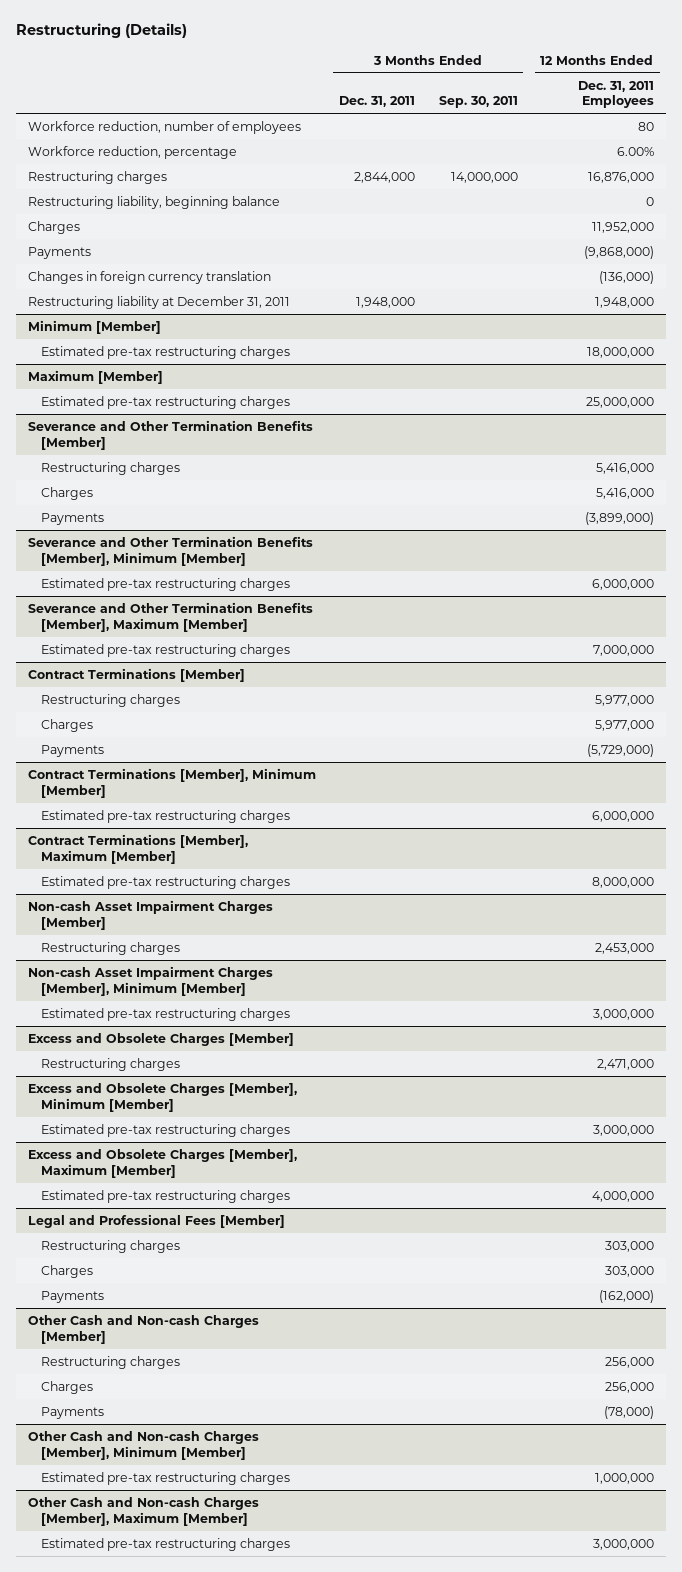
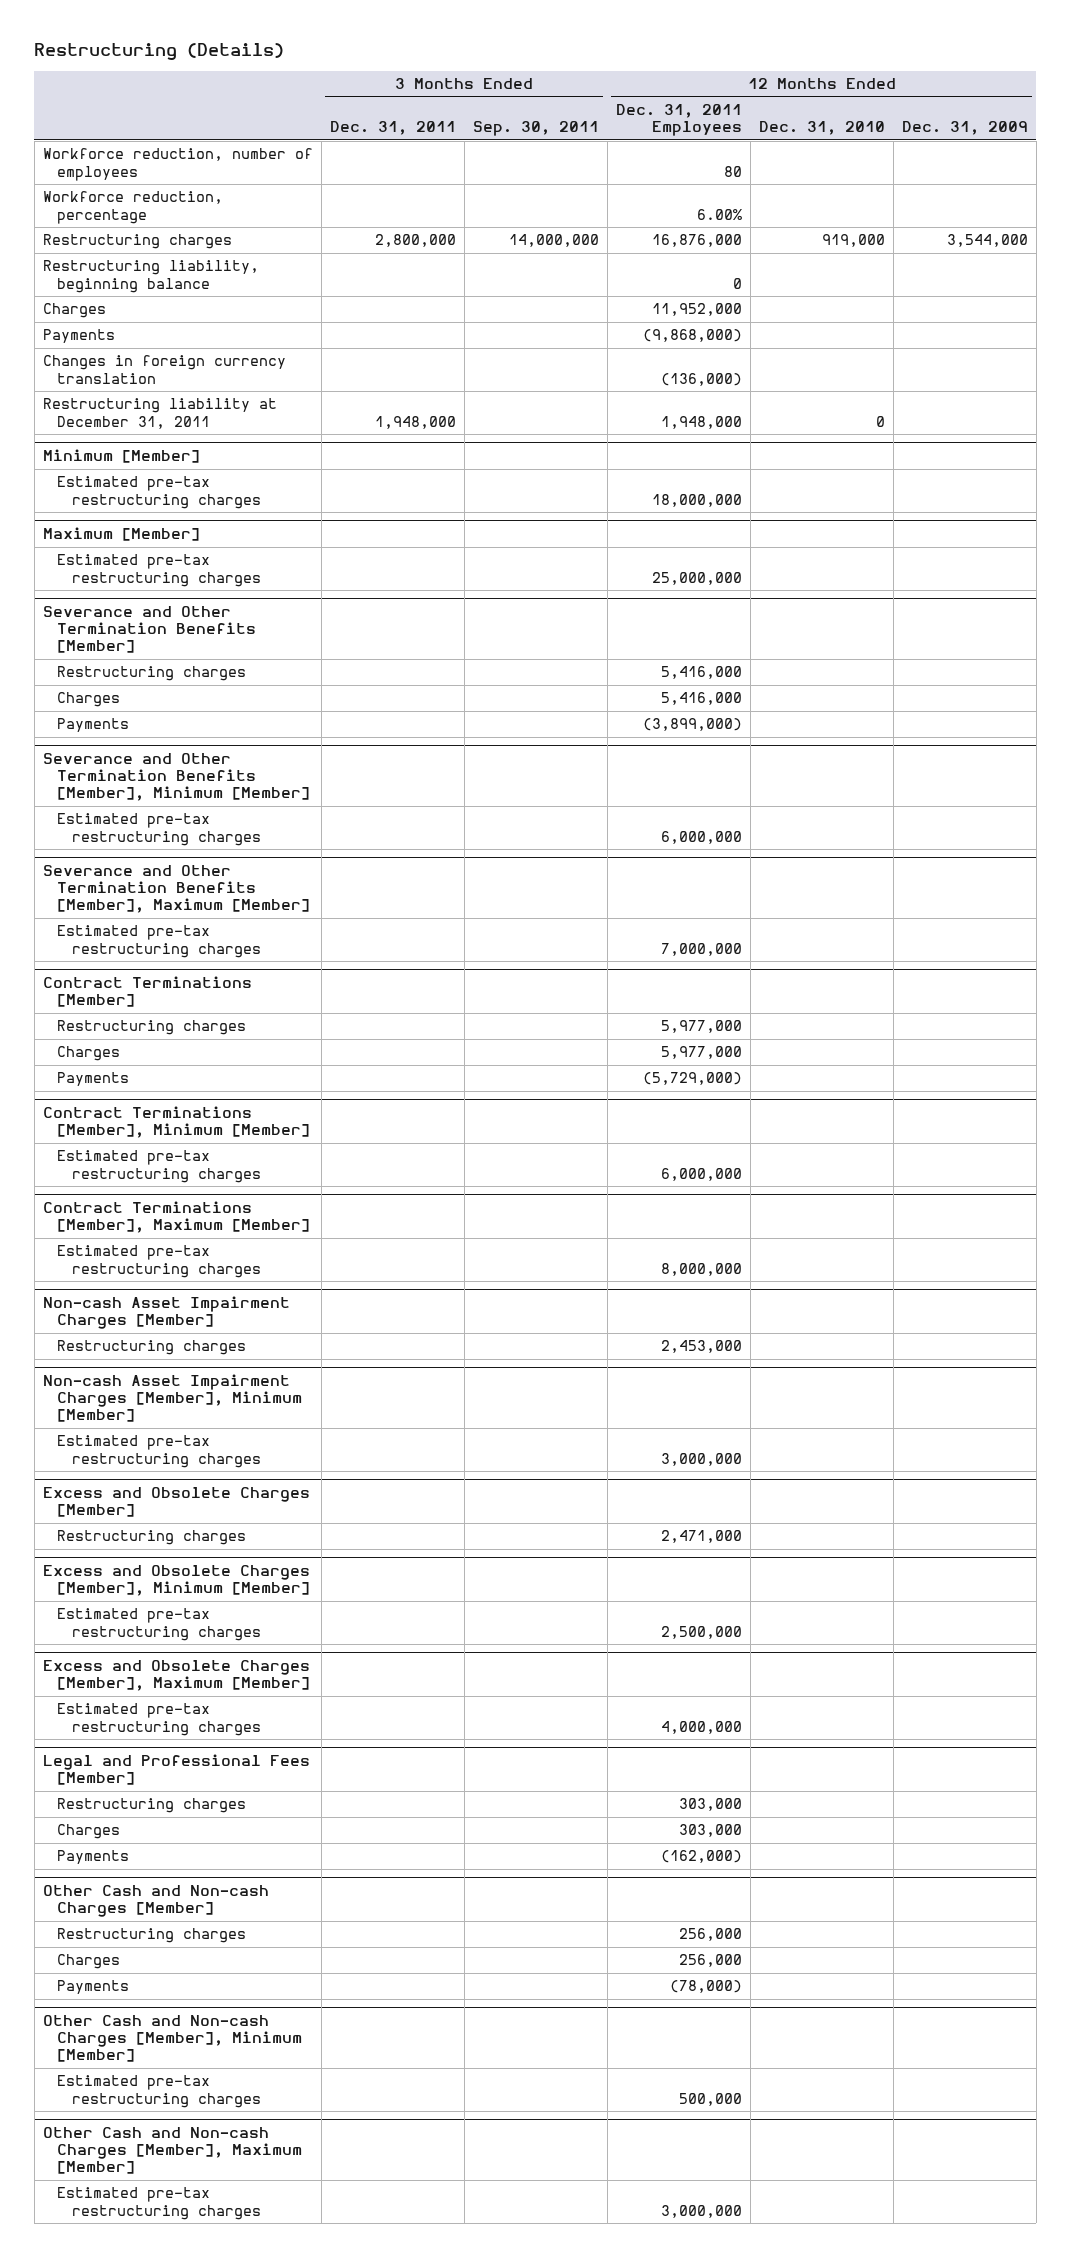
- | 3 Months Ended Dec. 31, 2011 | 3 Months Ended Sep. 30, 2011 | 12 Months Ended Dec. 31, 2011 Employees
+ | 3 Months Ended Dec. 31, 2011 | 3 Months Ended Sep. 30, 2011 | 12 Months Ended Dec. 31, 2011 Employees | 12 Months Ended Dec. 31, 2010 | 12 Months Ended Dec. 31, 2009
- Restructuring charges | 2,844,000 | 14,000,000 | 16,876,000
+ Restructuring charges | 2,800,000 | 14,000,000 | 16,876,000 | 919,000 | 3,544,000
@ Excess and Obsolete Charges [Member], Minimum [Member]
- Estimated pre-tax restructuring charges | | | 3,000,000
+ Estimated pre-tax restructuring charges | | | 2,500,000 | |
@ Other Cash and Non-cash Charges [Member], Minimum [Member]
- Estimated pre-tax restructuring charges | | | 1,000,000
+ Estimated pre-tax restructuring charges | | | 500,000 | |

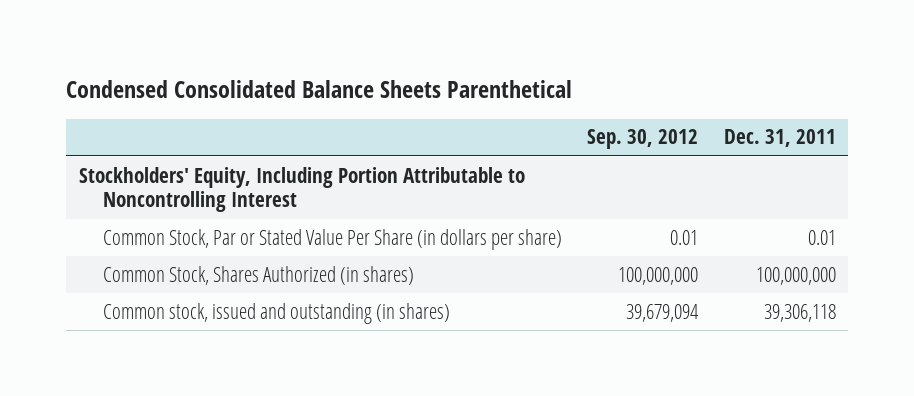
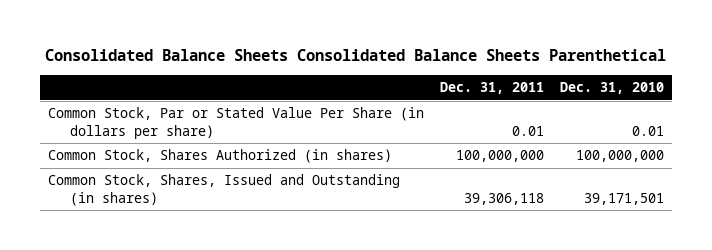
- Condensed Consolidated Balance Sheets Parenthetical
+ Consolidated Balance Sheets Consolidated Balance Sheets Parenthetical
- | Sep. 30, 2012 | Dec. 31, 2011
+ | Dec. 31, 2011 | Dec. 31, 2010
- Stockholders' Equity, Including Portion Attributable to Noncontrolling Interest
- Common stock, issued and outstanding (in shares) | 39,679,094 | 39,306,118
+ Common Stock, Shares, Issued and Outstanding (in shares) | 39,306,118 | 39,171,501

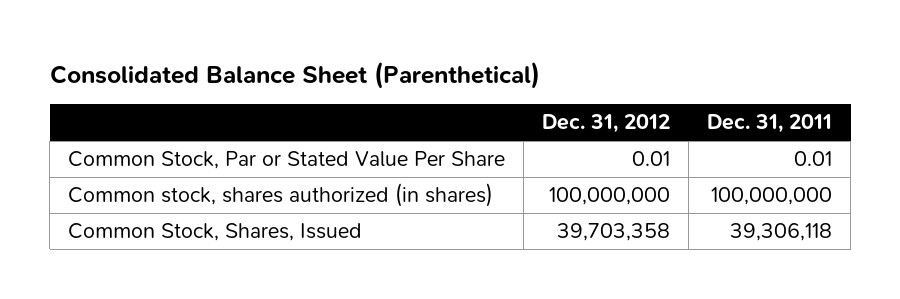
- Consolidated Balance Sheets Consolidated Balance Sheets Parenthetical
+ Consolidated Balance Sheet (Parenthetical)
- | Dec. 31, 2011 | Dec. 31, 2010
+ | Dec. 31, 2012 | Dec. 31, 2011
- Common Stock, Par or Stated Value Per Share (in dollars per share) | 0.01 | 0.01
- Common Stock, Shares Authorized (in shares) | 100,000,000 | 100,000,000
- Common Stock, Shares, Issued and Outstanding (in shares) | 39,306,118 | 39,171,501
+ Common Stock, Par or Stated Value Per Share | 0.01 | 0.01
+ Common stock, shares authorized (in shares) | 100,000,000 | 100,000,000
+ Common Stock, Shares, Issued | 39,703,358 | 39,306,118

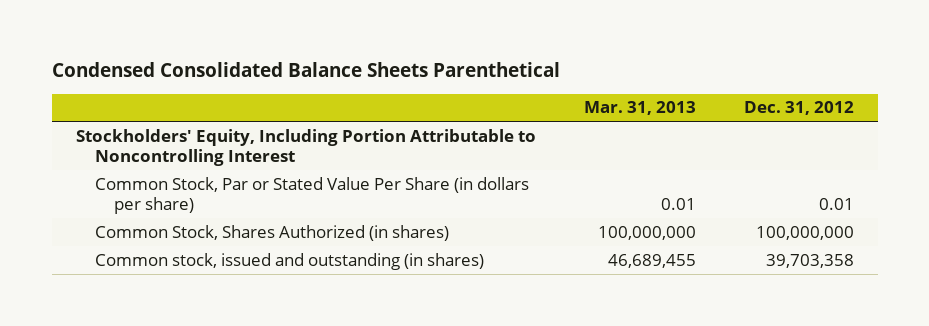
- Consolidated Balance Sheet (Parenthetical)
+ Condensed Consolidated Balance Sheets Parenthetical
- | Dec. 31, 2012 | Dec. 31, 2011
+ | Mar. 31, 2013 | Dec. 31, 2012
- Common Stock, Par or Stated Value Per Share | 0.01 | 0.01
- Common stock, shares authorized (in shares) | 100,000,000 | 100,000,000
- Common Stock, Shares, Issued | 39,703,358 | 39,306,118
+ Stockholders' Equity, Including Portion Attributable to Noncontrolling Interest
+ Common Stock, Par or Stated Value Per Share (in dollars per share) | 0.01 | 0.01
+ Common Stock, Shares Authorized (in shares) | 100,000,000 | 100,000,000
+ Common stock, issued and outstanding (in shares) | 46,689,455 | 39,703,358

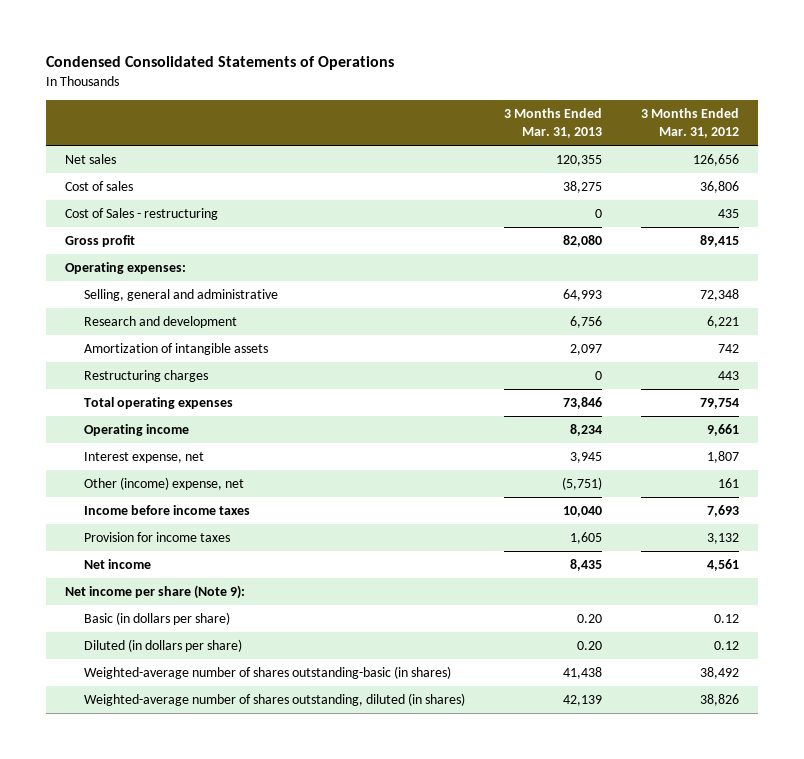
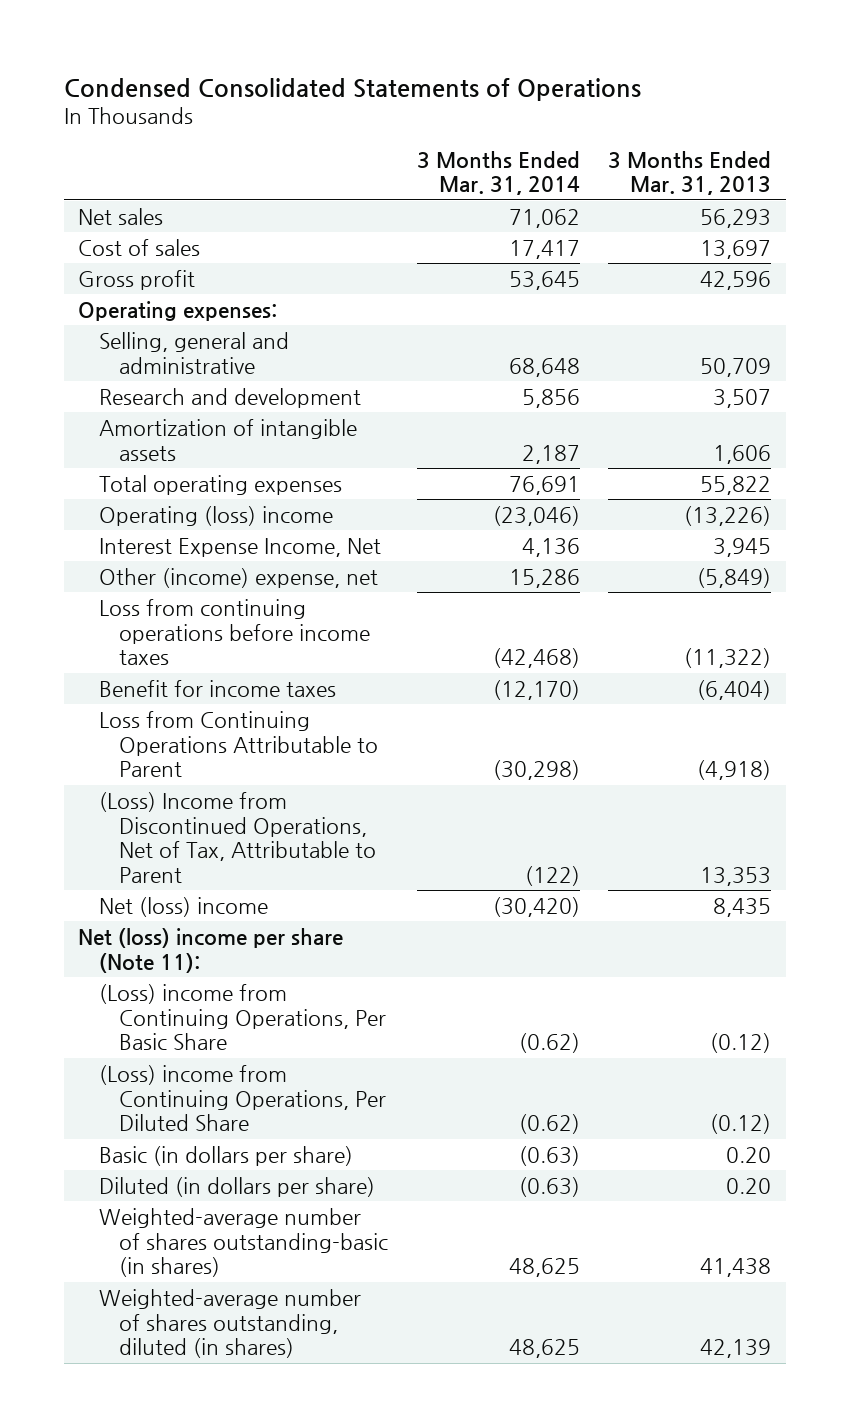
- | 3 Months Ended Mar. 31, 2013 | 3 Months Ended Mar. 31, 2012
+ | 3 Months Ended Mar. 31, 2014 | 3 Months Ended Mar. 31, 2013
- Net sales | 120,355 | 126,656
- Cost of sales | 38,275 | 36,806
- Cost of Sales - restructuring | 0 | 435
- Gross profit | 82,080 | 89,415
+ Net sales | 71,062 | 56,293
+ Cost of sales | 17,417 | 13,697
+ Gross profit | 53,645 | 42,596
- Selling, general and administrative | 64,993 | 72,348
- Research and development | 6,756 | 6,221
- Amortization of intangible assets | 2,097 | 742
- Restructuring charges | 0 | 443
- Total operating expenses | 73,846 | 79,754
- Operating income | 8,234 | 9,661
- Interest expense, net | 3,945 | 1,807
- Other (income) expense, net | (5,751) | 161
- Income before income taxes | 10,040 | 7,693
- Provision for income taxes | 1,605 | 3,132
- Net income | 8,435 | 4,561
- Net income per share (Note 9):
+ Selling, general and administrative | 68,648 | 50,709
+ Research and development | 5,856 | 3,507
+ Amortization of intangible assets | 2,187 | 1,606
+ Total operating expenses | 76,691 | 55,822
+ Operating (loss) income | (23,046) | (13,226)
+ Interest Expense Income, Net | 4,136 | 3,945
+ Other (income) expense, net | 15,286 | (5,849)
+ Loss from continuing operations before income taxes | (42,468) | (11,322)
+ Benefit for income taxes | (12,170) | (6,404)
+ Loss from Continuing Operations Attributable to Parent | (30,298) | (4,918)
+ (Loss) Income from Discontinued Operations, Net of Tax, Attributable to Parent | (122) | 13,353
+ Net (loss) income | (30,420) | 8,435
+ Net (loss) income per share (Note 11):
+ (Loss) income from Continuing Operations, Per Basic Share | (0.62) | (0.12)
+ (Loss) income from Continuing Operations, Per Diluted Share | (0.62) | (0.12)

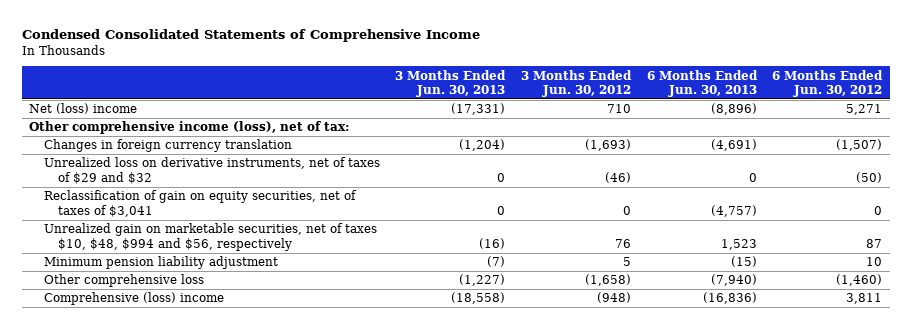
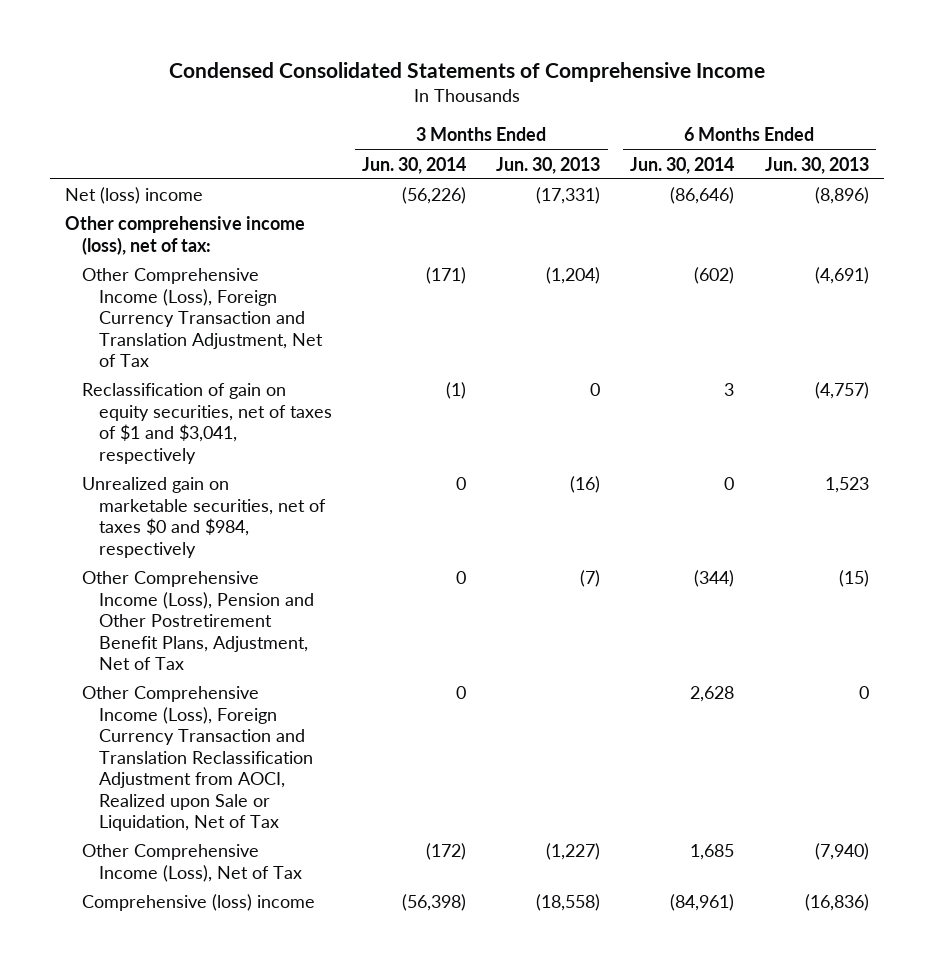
- | 3 Months Ended Jun. 30, 2013 | 3 Months Ended Jun. 30, 2012 | 6 Months Ended Jun. 30, 2013 | 6 Months Ended Jun. 30, 2012
+ | 3 Months Ended Jun. 30, 2014 | 3 Months Ended Jun. 30, 2013 | 6 Months Ended Jun. 30, 2014 | 6 Months Ended Jun. 30, 2013
- Changes in foreign currency translation | (1,204) | (1,693) | (4,691) | (1,507)
- Unrealized loss on derivative instruments, net of taxes of $29 and $32 | 0 | (46) | 0 | (50)
- Reclassification of gain on equity securities, net of taxes of $3,041 | 0 | 0 | (4,757) | 0
- Unrealized gain on marketable securities, net of taxes $10, $48, $994 and $56, respectively | (16) | 76 | 1,523 | 87
- Minimum pension liability adjustment | (7) | 5 | (15) | 10
- Other comprehensive loss | (1,227) | (1,658) | (7,940) | (1,460)
+ Other Comprehensive Income (Loss), Foreign Currency Transaction and Translation Adjustment, Net of Tax | (171) | (1,204) | (602) | (4,691)
+ Reclassification of gain on equity securities, net of taxes of $1 and $3,041, respectively | (1) | 0 | 3 | (4,757)
+ Unrealized gain on marketable securities, net of taxes $0 and $984, respectively | 0 | (16) | 0 | 1,523
+ Other Comprehensive Income (Loss), Pension and Other Postretirement Benefit Plans, Adjustment, Net of Tax | 0 | (7) | (344) | (15)
+ Other Comprehensive Income (Loss), Foreign Currency Transaction and Translation Reclassification Adjustment from AOCI, Realized upon Sale or Liquidation, Net of Tax | 0 | | 2,628 | 0
+ Other Comprehensive Income (Loss), Net of Tax | (172) | (1,227) | 1,685 | (7,940)

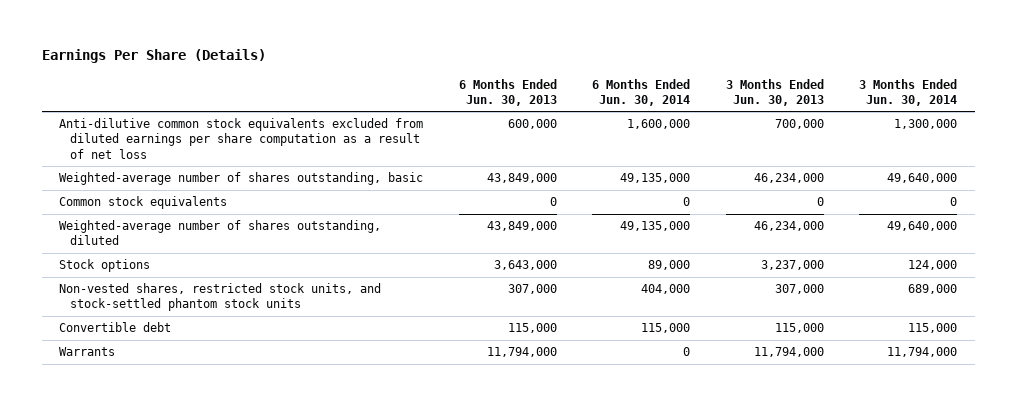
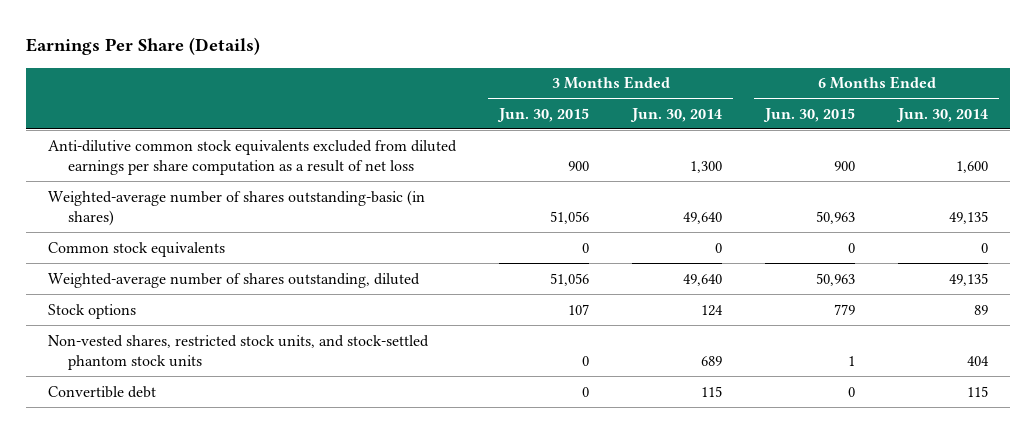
- | 6 Months Ended Jun. 30, 2013 | 6 Months Ended Jun. 30, 2014 | 3 Months Ended Jun. 30, 2013 | 3 Months Ended Jun. 30, 2014
+ | 3 Months Ended Jun. 30, 2015 | 3 Months Ended Jun. 30, 2014 | 6 Months Ended Jun. 30, 2015 | 6 Months Ended Jun. 30, 2014
- Anti-dilutive common stock equivalents excluded from diluted earnings per share computation as a result of net loss | 600,000 | 1,600,000 | 700,000 | 1,300,000
- Weighted-average number of shares outstanding, basic | 43,849,000 | 49,135,000 | 46,234,000 | 49,640,000
+ Anti-dilutive common stock equivalents excluded from diluted earnings per share computation as a result of net loss | 900 | 1,300 | 900 | 1,600
+ Weighted-average number of shares outstanding-basic (in shares) | 51,056 | 49,640 | 50,963 | 49,135
- Weighted-average number of shares outstanding, diluted | 43,849,000 | 49,135,000 | 46,234,000 | 49,640,000
- Stock options | 3,643,000 | 89,000 | 3,237,000 | 124,000
- Non-vested shares, restricted stock units, and stock-settled phantom stock units | 307,000 | 404,000 | 307,000 | 689,000
- Convertible debt | 115,000 | 115,000 | 115,000 | 115,000
- Warrants | 11,794,000 | 0 | 11,794,000 | 11,794,000
+ Weighted-average number of shares outstanding, diluted | 51,056 | 49,640 | 50,963 | 49,135
+ Stock options | 107 | 124 | 779 | 89
+ Non-vested shares, restricted stock units, and stock-settled phantom stock units | 0 | 689 | 1 | 404
+ Convertible debt | 0 | 115 | 0 | 115

